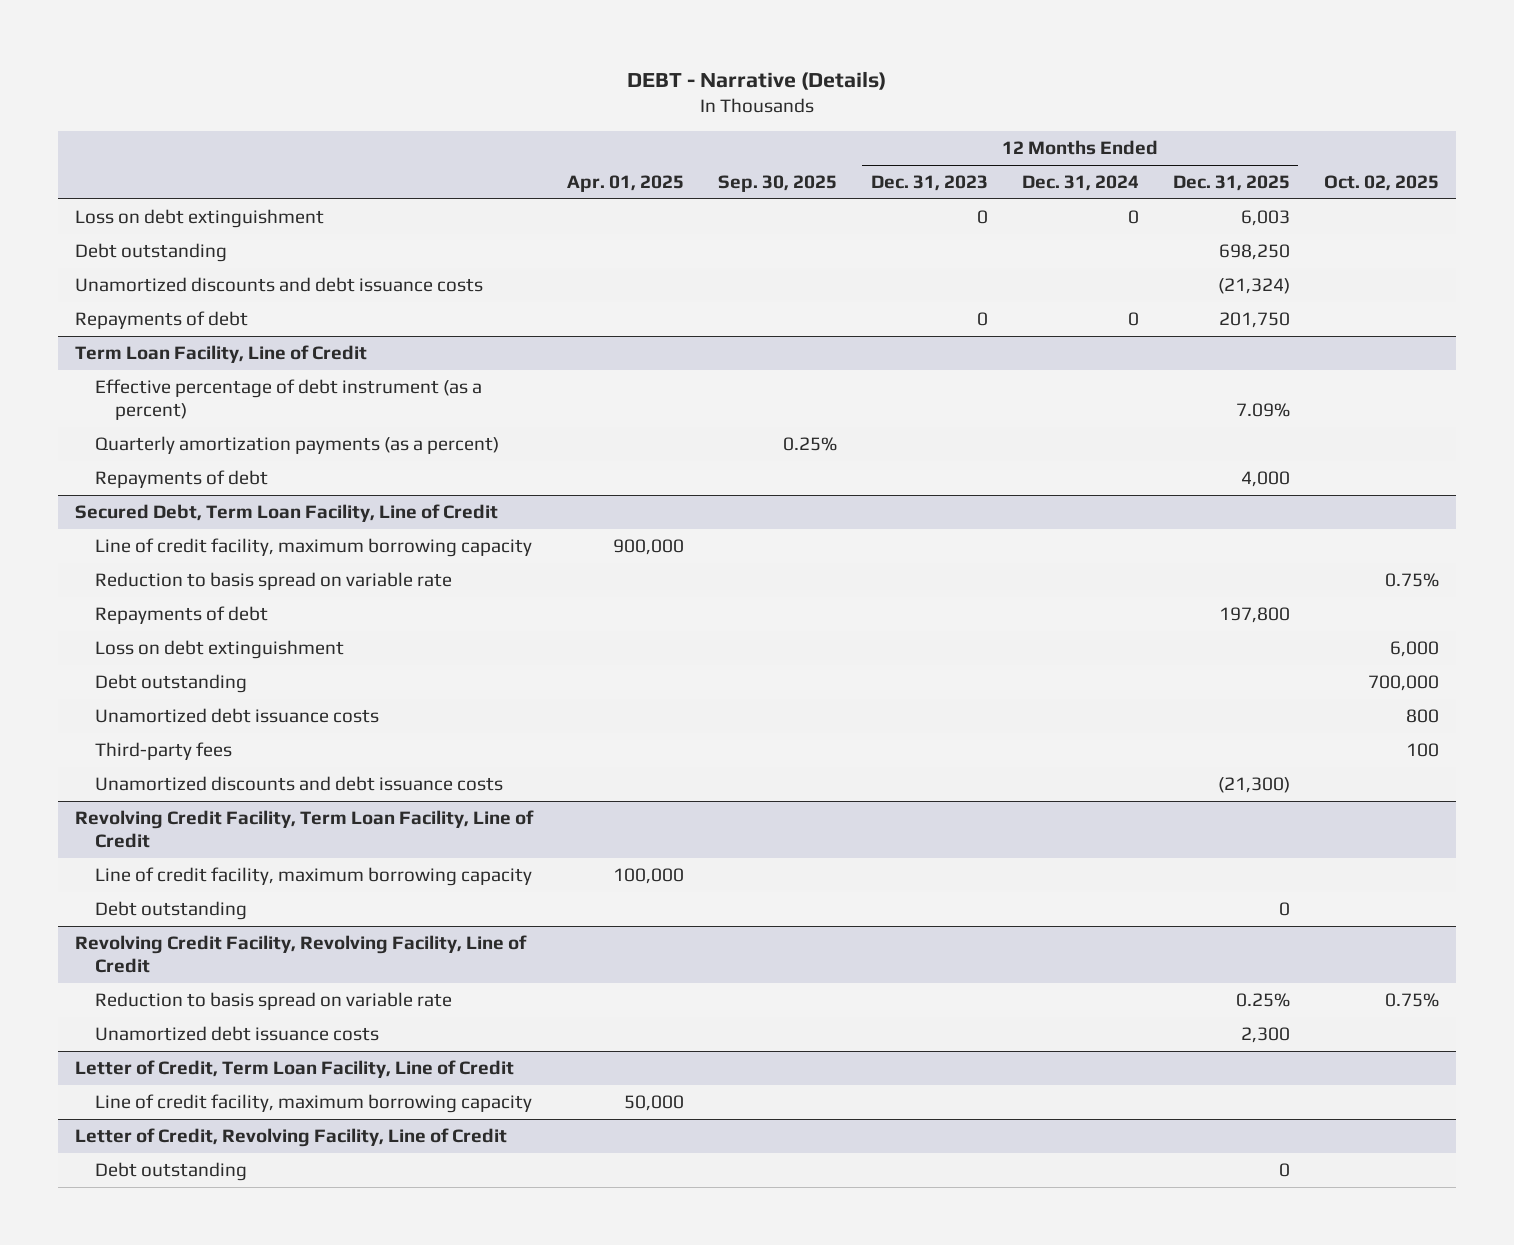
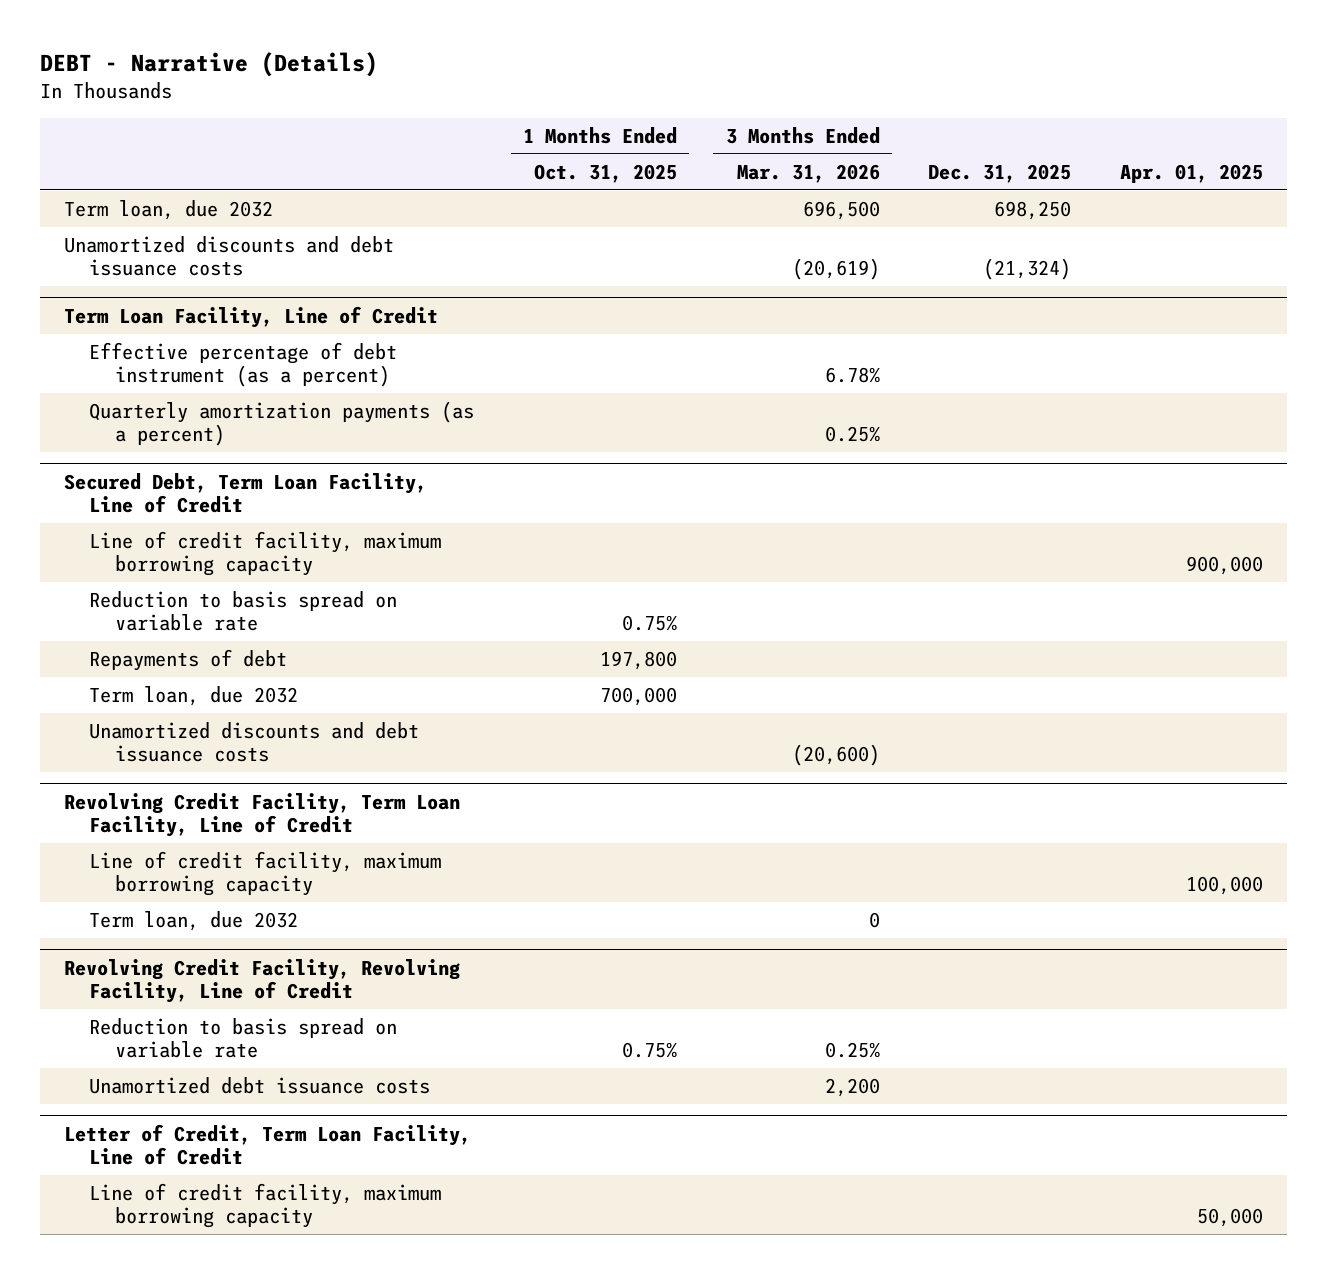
- | Apr. 01, 2025 | Sep. 30, 2025 | 12 Months Ended Dec. 31, 2023 | 12 Months Ended Dec. 31, 2024 | 12 Months Ended Dec. 31, 2025 | Oct. 02, 2025
+ | 1 Months Ended Oct. 31, 2025 | 3 Months Ended Mar. 31, 2026 | Dec. 31, 2025 | Apr. 01, 2025
- Loss on debt extinguishment | | | 0 | 0 | 6,003 |
- Debt outstanding | | | | | 698,250 |
+ Term loan, due 2032 | | 696,500 | 698,250 |
- Repayments of debt | | | 0 | 0 | 201,750 |
@ Term Loan Facility, Line of Credit
- Repayments of debt | | | | | 4,000 |
@ Secured Debt, Term Loan Facility, Line of Credit
- Loss on debt extinguishment | | | | | | 6,000
- Debt outstanding | | | | | | 700,000
- Unamortized debt issuance costs | | | | | | 800
- Third-party fees | | | | | | 100
+ Term loan, due 2032 | 700,000 | | |
@ Revolving Credit Facility, Term Loan Facility, Line of Credit
- Debt outstanding | | | | | 0 |
+ Term loan, due 2032 | | 0 | |
- Letter of Credit, Revolving Facility, Line of Credit
- Debt outstanding | | | | | 0 |

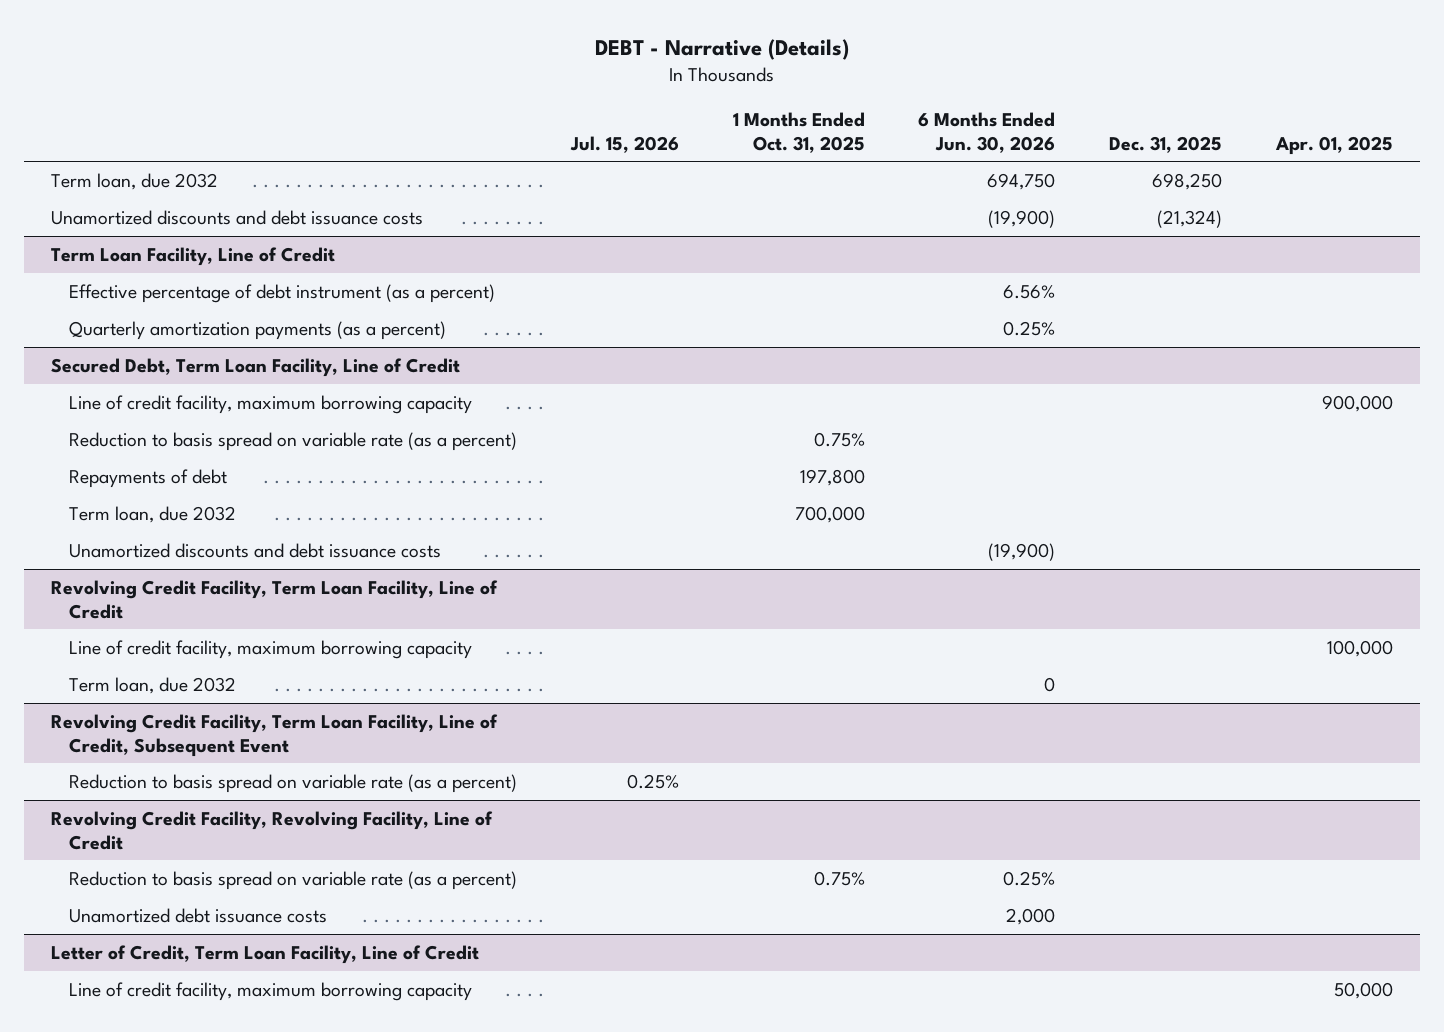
- | 1 Months Ended Oct. 31, 2025 | 3 Months Ended Mar. 31, 2026 | Dec. 31, 2025 | Apr. 01, 2025
+ | Jul. 15, 2026 | 1 Months Ended Oct. 31, 2025 | 6 Months Ended Jun. 30, 2026 | Dec. 31, 2025 | Apr. 01, 2025
@ Secured Debt, Term Loan Facility, Line of Credit
- Reduction to basis spread on variable rate | 0.75% | | |
+ Reduction to basis spread on variable rate (as a percent) | | 0.75% | | |
+ Revolving Credit Facility, Term Loan Facility, Line of Credit, Subsequent Event
+ Reduction to basis spread on variable rate (as a percent) | 0.25% | | | |
@ Revolving Credit Facility, Revolving Facility, Line of Credit
- Reduction to basis spread on variable rate | 0.75% | 0.25% | |
+ Reduction to basis spread on variable rate (as a percent) | | 0.75% | 0.25% | |

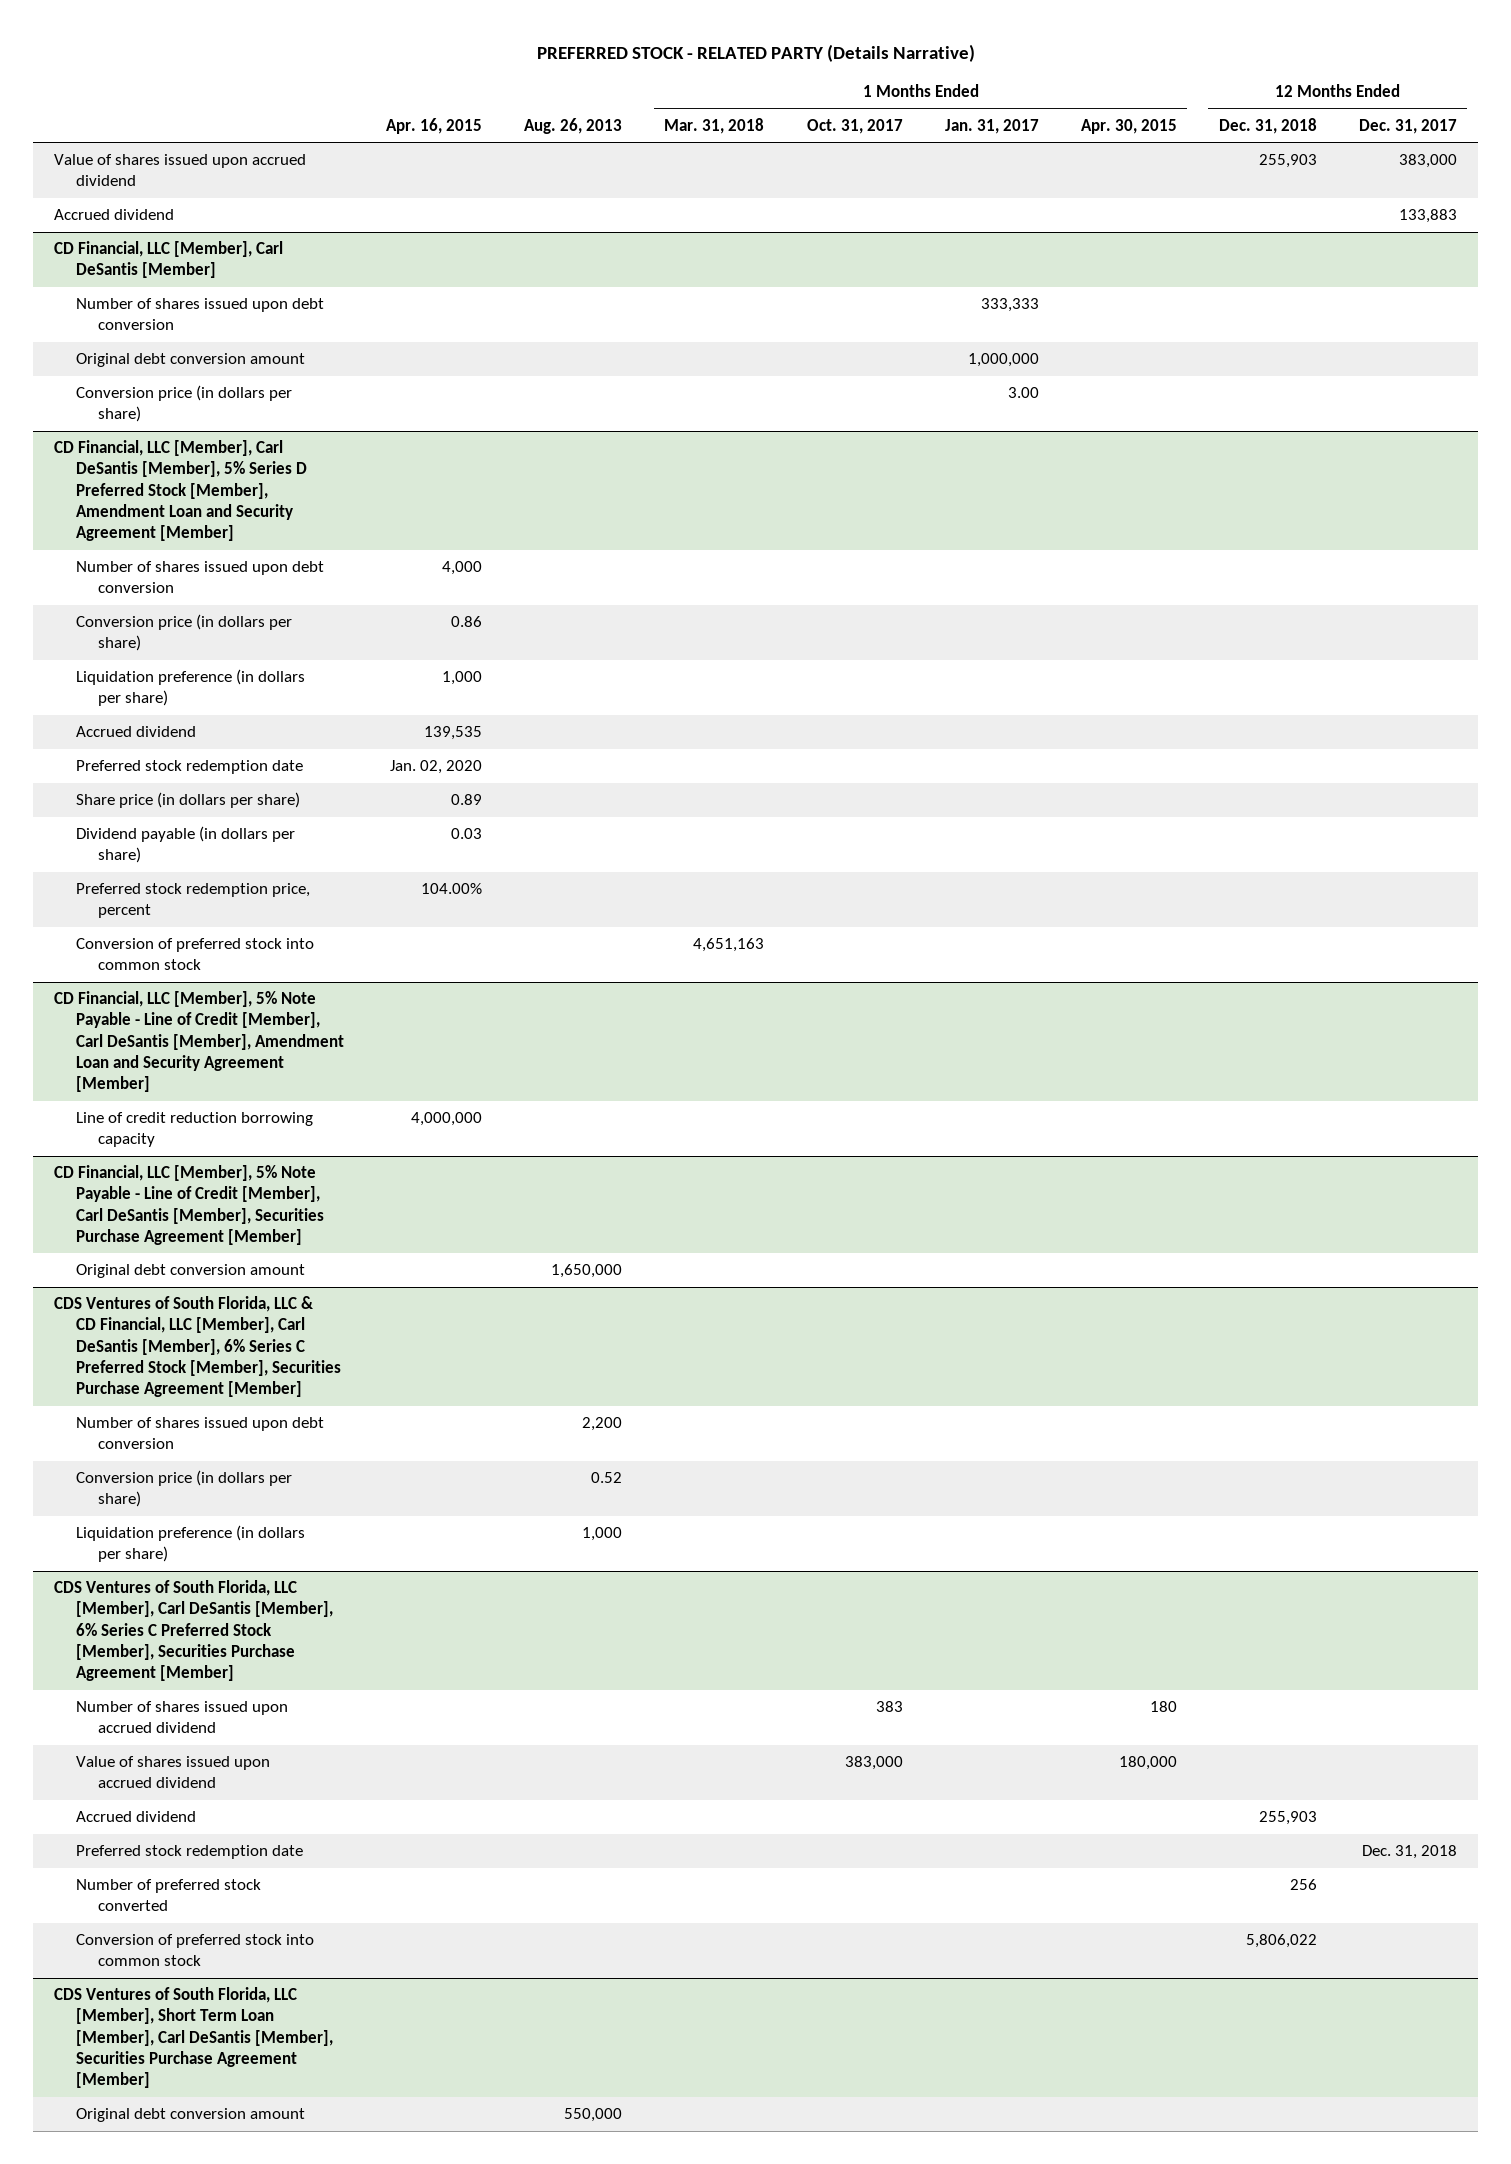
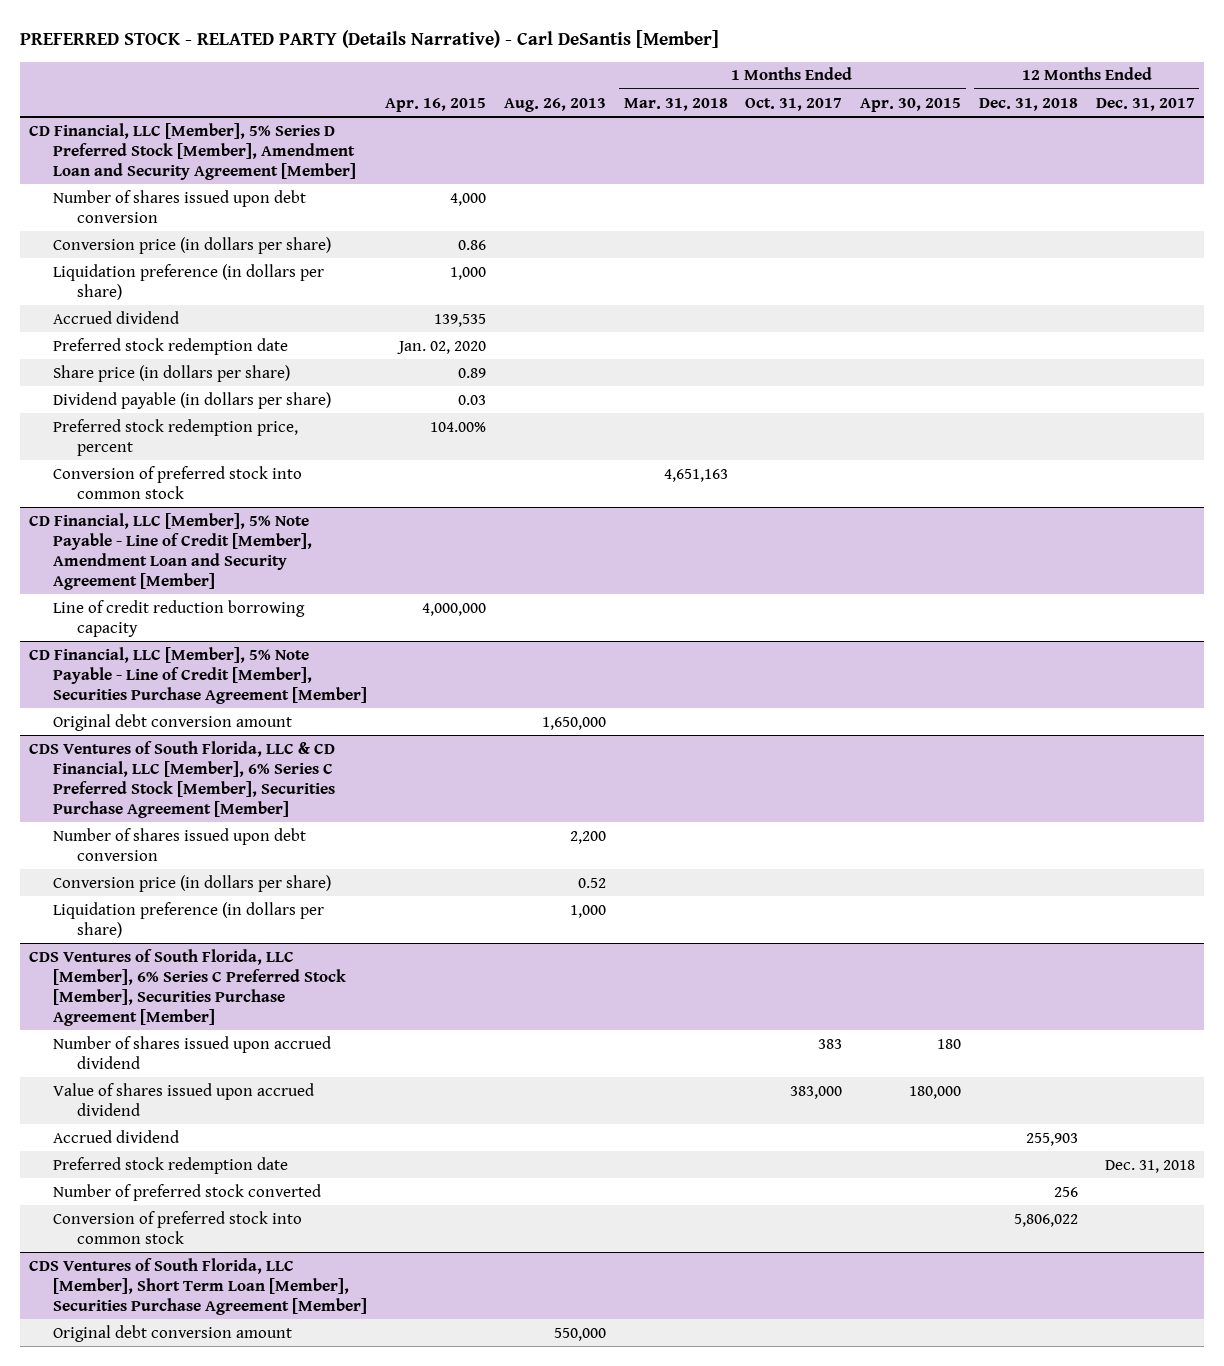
- PREFERRED STOCK - RELATED PARTY (Details Narrative)
+ PREFERRED STOCK - RELATED PARTY (Details Narrative) - Carl DeSantis [Member]
- | Apr. 16, 2015 | Aug. 26, 2013 | 1 Months Ended Mar. 31, 2018 | 1 Months Ended Oct. 31, 2017 | 1 Months Ended Jan. 31, 2017 | 1 Months Ended Apr. 30, 2015 | 12 Months Ended Dec. 31, 2018 | 12 Months Ended Dec. 31, 2017
+ | Apr. 16, 2015 | Aug. 26, 2013 | 1 Months Ended Mar. 31, 2018 | 1 Months Ended Oct. 31, 2017 | 1 Months Ended Apr. 30, 2015 | 12 Months Ended Dec. 31, 2018 | 12 Months Ended Dec. 31, 2017
- Value of shares issued upon accrued dividend | | | | | | | 255,903 | 383,000
- Accrued dividend | | | | | | | | 133,883
- CD Financial, LLC [Member], Carl DeSantis [Member]
- Number of shares issued upon debt conversion | | | | | 333,333 | | |
- Original debt conversion amount | | | | | 1,000,000 | | |
- Conversion price (in dollars per share) | | | | | 3.00 | | |
- CD Financial, LLC [Member], Carl DeSantis [Member], 5% Series D Preferred Stock [Member], Amendment Loan and Security Agreement [Member]
+ CD Financial, LLC [Member], 5% Series D Preferred Stock [Member], Amendment Loan and Security Agreement [Member]
- CD Financial, LLC [Member], 5% Note Payable - Line of Credit [Member], Carl DeSantis [Member], Amendment Loan and Security Agreement [Member]
+ CD Financial, LLC [Member], 5% Note Payable - Line of Credit [Member], Amendment Loan and Security Agreement [Member]
- CD Financial, LLC [Member], 5% Note Payable - Line of Credit [Member], Carl DeSantis [Member], Securities Purchase Agreement [Member]
+ CD Financial, LLC [Member], 5% Note Payable - Line of Credit [Member], Securities Purchase Agreement [Member]
- CDS Ventures of South Florida, LLC & CD Financial, LLC [Member], Carl DeSantis [Member], 6% Series C Preferred Stock [Member], Securities Purchase Agreement [Member]
+ CDS Ventures of South Florida, LLC & CD Financial, LLC [Member], 6% Series C Preferred Stock [Member], Securities Purchase Agreement [Member]
- CDS Ventures of South Florida, LLC [Member], Carl DeSantis [Member], 6% Series C Preferred Stock [Member], Securities Purchase Agreement [Member]
+ CDS Ventures of South Florida, LLC [Member], 6% Series C Preferred Stock [Member], Securities Purchase Agreement [Member]
- CDS Ventures of South Florida, LLC [Member], Short Term Loan [Member], Carl DeSantis [Member], Securities Purchase Agreement [Member]
+ CDS Ventures of South Florida, LLC [Member], Short Term Loan [Member], Securities Purchase Agreement [Member]

